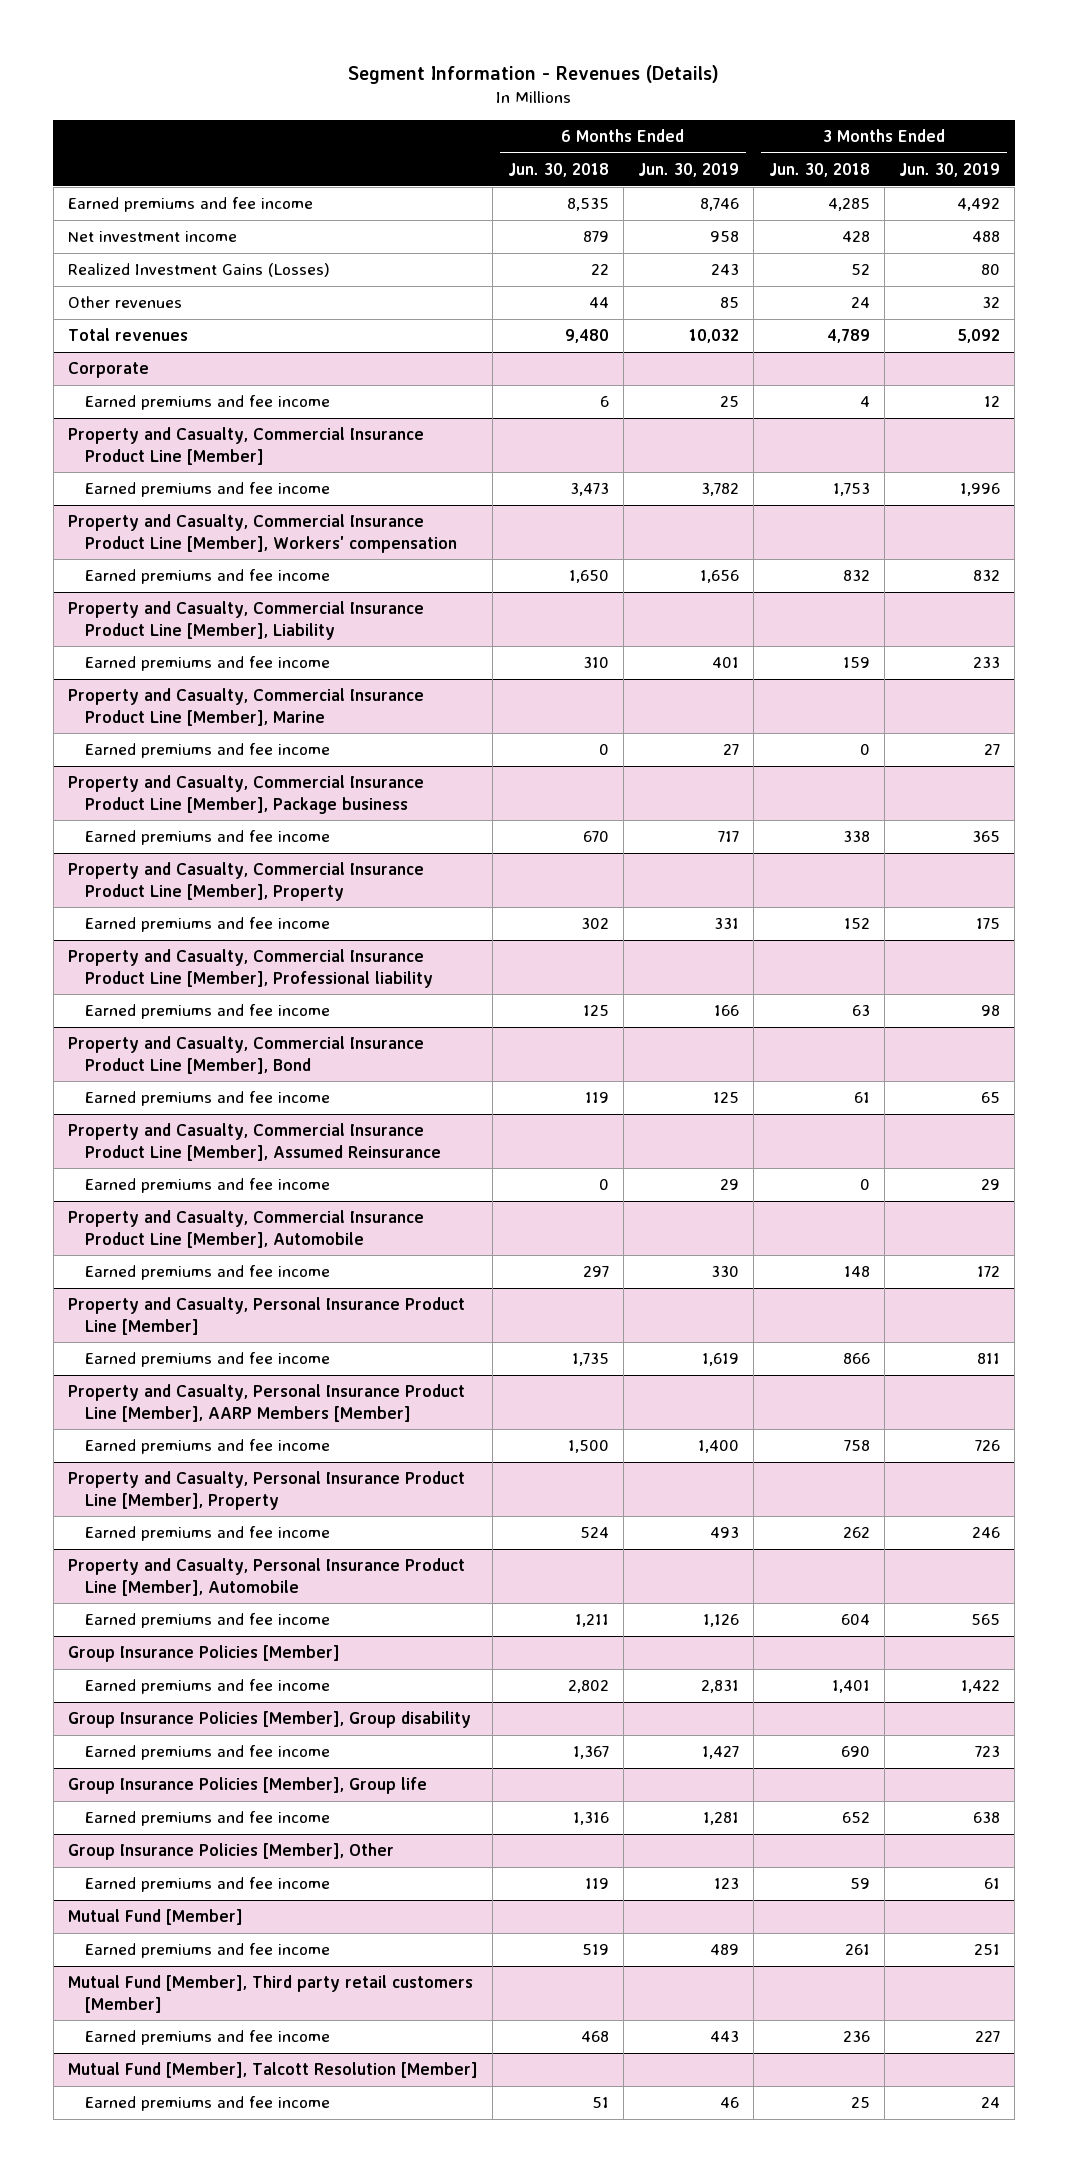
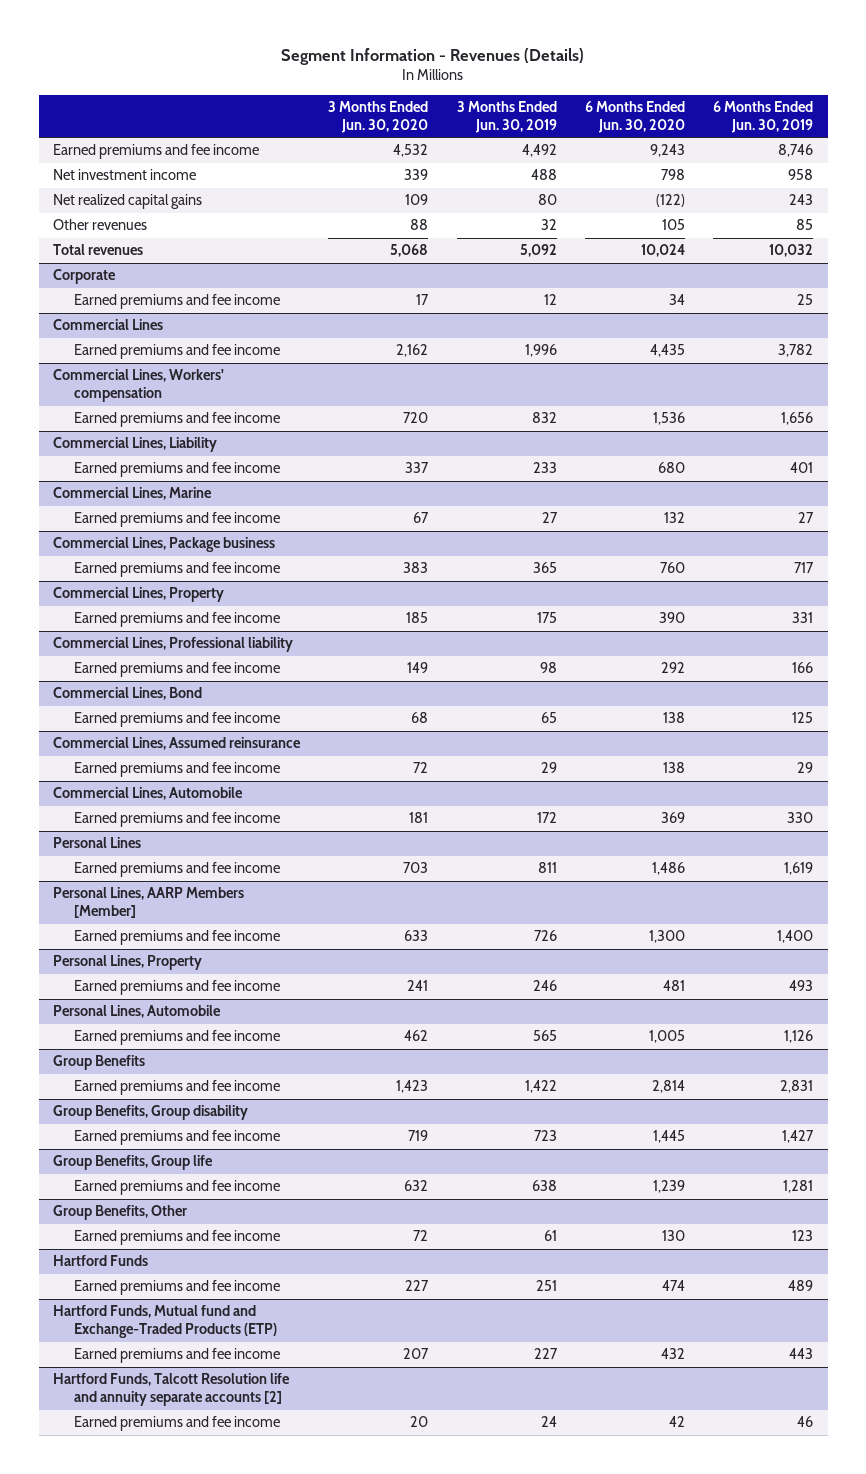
- | 6 Months Ended Jun. 30, 2018 | 6 Months Ended Jun. 30, 2019 | 3 Months Ended Jun. 30, 2018 | 3 Months Ended Jun. 30, 2019
+ | 3 Months Ended Jun. 30, 2020 | 3 Months Ended Jun. 30, 2019 | 6 Months Ended Jun. 30, 2020 | 6 Months Ended Jun. 30, 2019
- Realized Investment Gains (Losses) | 22 | 243 | 52 | 80
+ Net realized capital gains | 109 | 80 | (122) | 243
- Property and Casualty, Commercial Insurance Product Line [Member]
+ Commercial Lines
- Property and Casualty, Commercial Insurance Product Line [Member], Workers' compensation
+ Commercial Lines, Workers' compensation
- Property and Casualty, Commercial Insurance Product Line [Member], Liability
+ Commercial Lines, Liability
- Property and Casualty, Commercial Insurance Product Line [Member], Marine
+ Commercial Lines, Marine
- Property and Casualty, Commercial Insurance Product Line [Member], Package business
+ Commercial Lines, Package business
- Property and Casualty, Commercial Insurance Product Line [Member], Property
+ Commercial Lines, Property
- Property and Casualty, Commercial Insurance Product Line [Member], Professional liability
+ Commercial Lines, Professional liability
- Property and Casualty, Commercial Insurance Product Line [Member], Bond
+ Commercial Lines, Bond
- Property and Casualty, Commercial Insurance Product Line [Member], Assumed Reinsurance
+ Commercial Lines, Assumed reinsurance
- Property and Casualty, Commercial Insurance Product Line [Member], Automobile
+ Commercial Lines, Automobile
- Property and Casualty, Personal Insurance Product Line [Member]
+ Personal Lines
- Property and Casualty, Personal Insurance Product Line [Member], AARP Members [Member]
+ Personal Lines, AARP Members [Member]
- Property and Casualty, Personal Insurance Product Line [Member], Property
+ Personal Lines, Property
- Property and Casualty, Personal Insurance Product Line [Member], Automobile
+ Personal Lines, Automobile
- Group Insurance Policies [Member]
+ Group Benefits
- Group Insurance Policies [Member], Group disability
+ Group Benefits, Group disability
- Group Insurance Policies [Member], Group life
+ Group Benefits, Group life
- Group Insurance Policies [Member], Other
+ Group Benefits, Other
- Mutual Fund [Member]
+ Hartford Funds
- Mutual Fund [Member], Third party retail customers [Member]
+ Hartford Funds, Mutual fund and Exchange-Traded Products (ETP)
- Mutual Fund [Member], Talcott Resolution [Member]
+ Hartford Funds, Talcott Resolution life and annuity separate accounts [2]

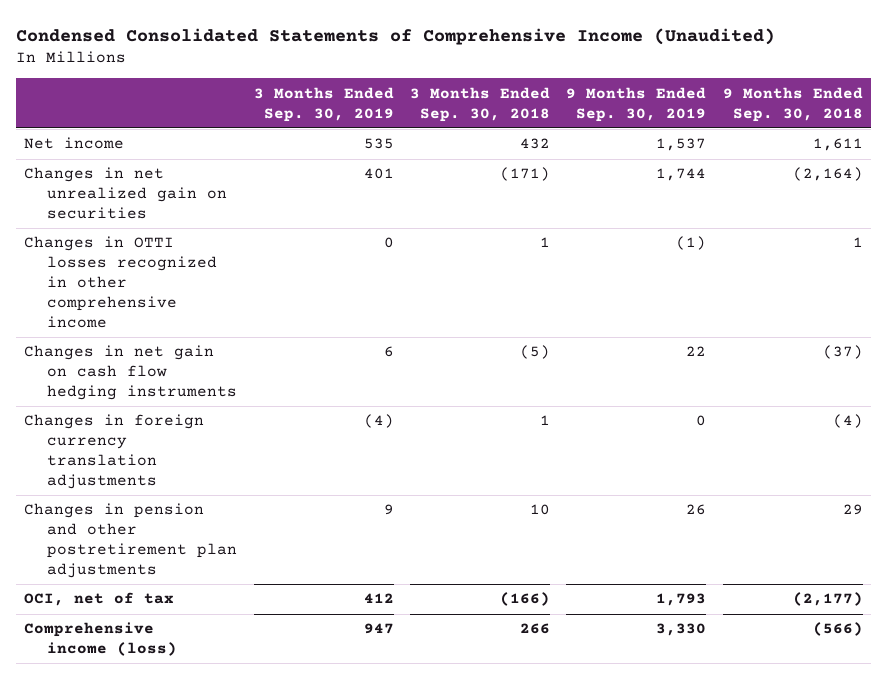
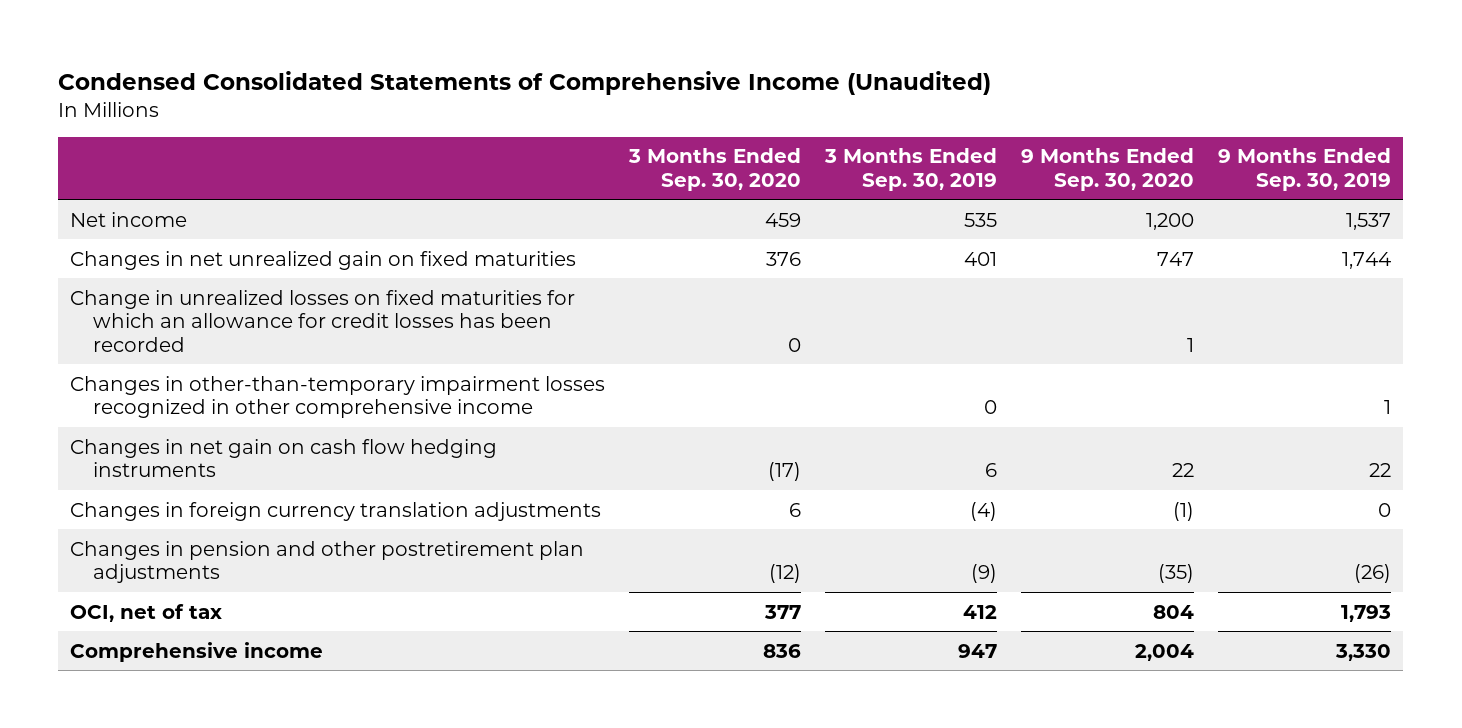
- | 3 Months Ended Sep. 30, 2019 | 3 Months Ended Sep. 30, 2018 | 9 Months Ended Sep. 30, 2019 | 9 Months Ended Sep. 30, 2018
+ | 3 Months Ended Sep. 30, 2020 | 3 Months Ended Sep. 30, 2019 | 9 Months Ended Sep. 30, 2020 | 9 Months Ended Sep. 30, 2019
- Changes in net unrealized gain on securities | 401 | (171) | 1,744 | (2,164)
- Changes in OTTI losses recognized in other comprehensive income | 0 | 1 | (1) | 1
+ Changes in net unrealized gain on fixed maturities | 376 | 401 | 747 | 1,744
+ Change in unrealized losses on fixed maturities for which an allowance for credit losses has been recorded | 0 | | 1 |
+ Changes in other-than-temporary impairment losses recognized in other comprehensive income | | 0 | | 1
- Changes in pension and other postretirement plan adjustments | 9 | 10 | 26 | 29
+ Changes in pension and other postretirement plan adjustments | (12) | (9) | (35) | (26)
- Comprehensive income (loss) | 947 | 266 | 3,330 | (566)
+ Comprehensive income | 836 | 947 | 2,004 | 3,330

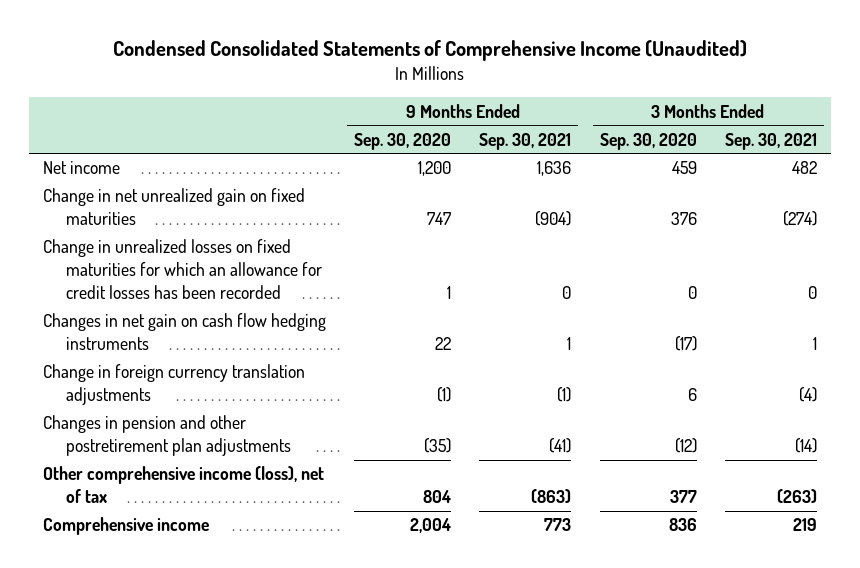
- | 3 Months Ended Sep. 30, 2020 | 3 Months Ended Sep. 30, 2019 | 9 Months Ended Sep. 30, 2020 | 9 Months Ended Sep. 30, 2019
+ | 9 Months Ended Sep. 30, 2020 | 9 Months Ended Sep. 30, 2021 | 3 Months Ended Sep. 30, 2020 | 3 Months Ended Sep. 30, 2021
- Changes in net unrealized gain on fixed maturities | 376 | 401 | 747 | 1,744
+ Change in net unrealized gain on fixed maturities | 747 | (904) | 376 | (274)
- Changes in other-than-temporary impairment losses recognized in other comprehensive income | | 0 | | 1
- Changes in foreign currency translation adjustments | 6 | (4) | (1) | 0
+ Change in foreign currency translation adjustments | (1) | (1) | 6 | (4)
- OCI, net of tax | 377 | 412 | 804 | 1,793
+ Other comprehensive income (loss), net of tax | 804 | (863) | 377 | (263)

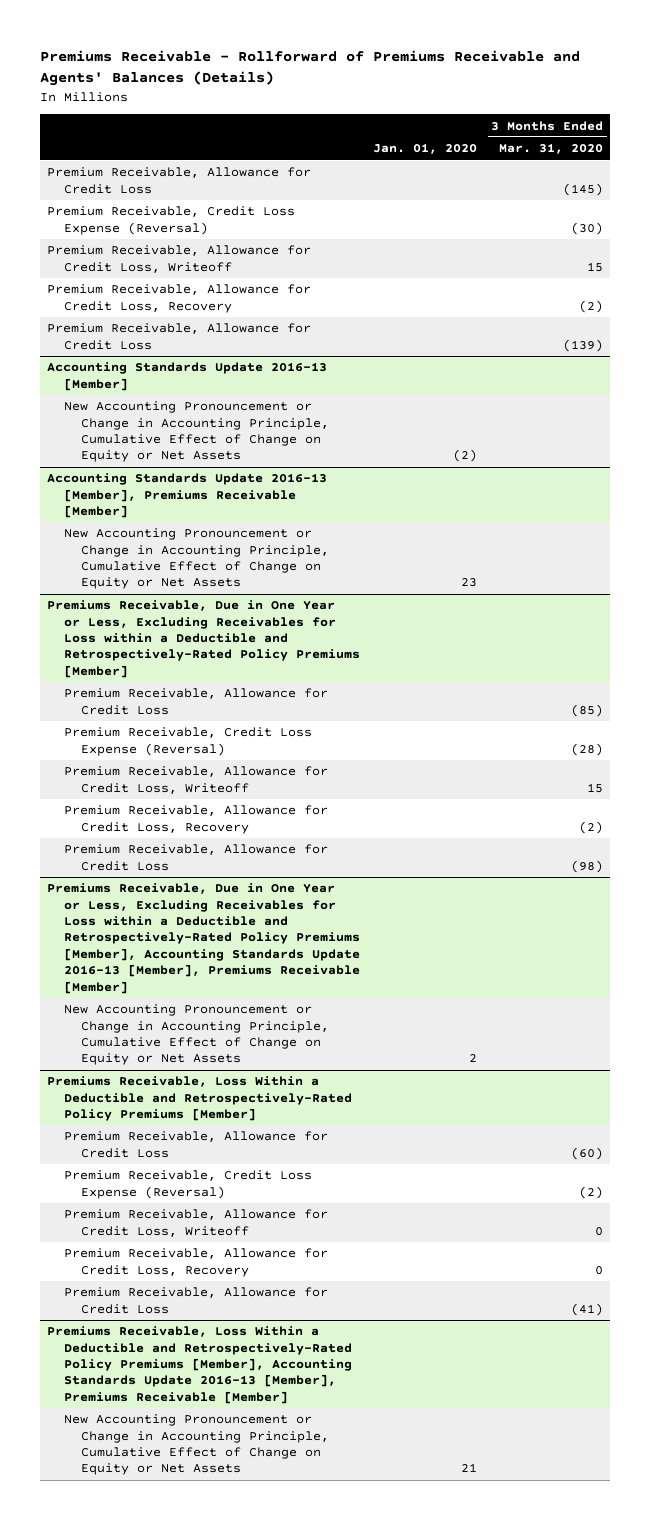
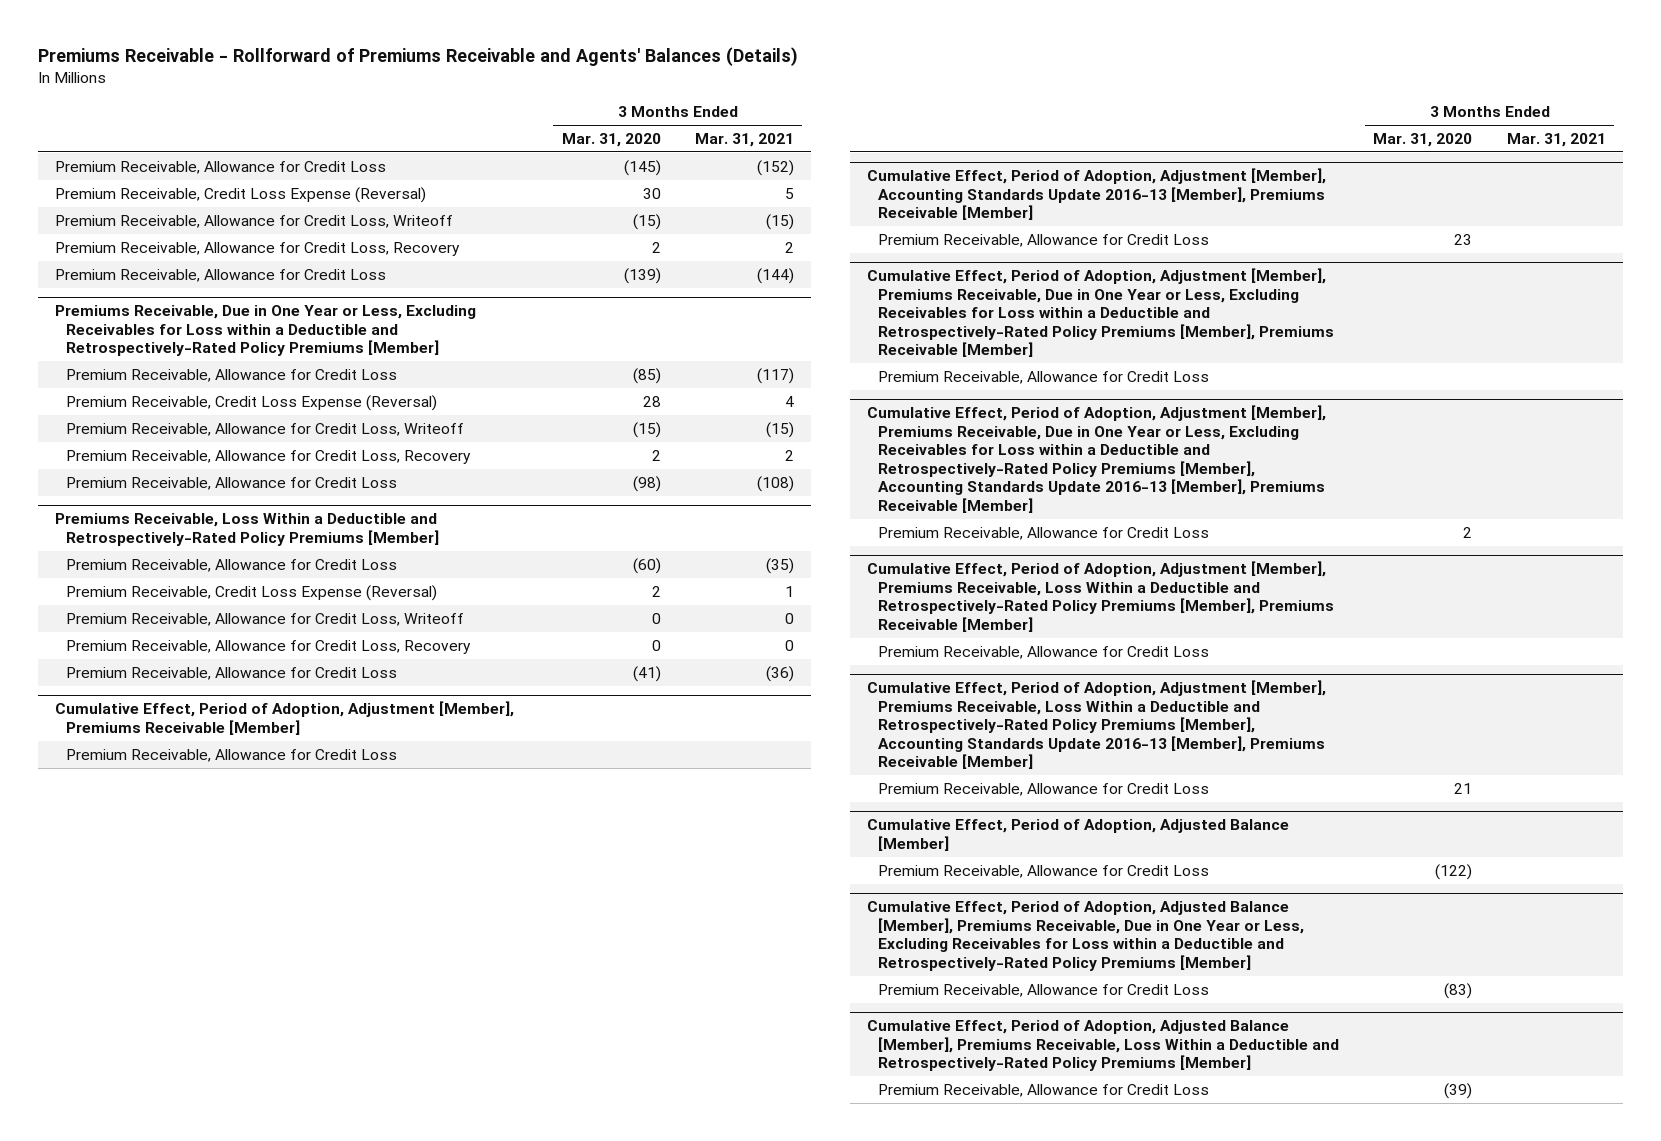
- | Jan. 01, 2020 | 3 Months Ended Mar. 31, 2020
+ | 3 Months Ended Mar. 31, 2020 | 3 Months Ended Mar. 31, 2021
- Premium Receivable, Credit Loss Expense (Reversal) | | (30)
- Premium Receivable, Allowance for Credit Loss, Writeoff | | 15
- Premium Receivable, Allowance for Credit Loss, Recovery | | (2)
+ Premium Receivable, Credit Loss Expense (Reversal) | 30 | 5
+ Premium Receivable, Allowance for Credit Loss, Writeoff | (15) | (15)
+ Premium Receivable, Allowance for Credit Loss, Recovery | 2 | 2
- Accounting Standards Update 2016-13 [Member]
- New Accounting Pronouncement or Change in Accounting Principle, Cumulative Effect of Change on Equity or Net Assets | (2) |
- Accounting Standards Update 2016-13 [Member], Premiums Receivable [Member]
- New Accounting Pronouncement or Change in Accounting Principle, Cumulative Effect of Change on Equity or Net Assets | 23 |
@ Premiums Receivable, Due in One Year or Less, Excluding Receivables for Loss within a Deductible and Retrospectively-Rated Policy Premiums [Member]
- Premium Receivable, Credit Loss Expense (Reversal) | | (28)
- Premium Receivable, Allowance for Credit Loss, Writeoff | | 15
- Premium Receivable, Allowance for Credit Loss, Recovery | | (2)
+ Premium Receivable, Credit Loss Expense (Reversal) | 28 | 4
+ Premium Receivable, Allowance for Credit Loss, Writeoff | (15) | (15)
+ Premium Receivable, Allowance for Credit Loss, Recovery | 2 | 2
- Premiums Receivable, Due in One Year or Less, Excluding Receivables for Loss within a Deductible and Retrospectively-Rated Policy Premiums [Member], Accounting Standards Update 2016-13 [Member], Premiums Receivable [Member]
- New Accounting Pronouncement or Change in Accounting Principle, Cumulative Effect of Change on Equity or Net Assets | 2 |
@ Premiums Receivable, Loss Within a Deductible and Retrospectively-Rated Policy Premiums [Member]
- Premium Receivable, Credit Loss Expense (Reversal) | | (2)
+ Premium Receivable, Credit Loss Expense (Reversal) | 2 | 1
- Premiums Receivable, Loss Within a Deductible and Retrospectively-Rated Policy Premiums [Member], Accounting Standards Update 2016-13 [Member], Premiums Receivable [Member]
- New Accounting Pronouncement or Change in Accounting Principle, Cumulative Effect of Change on Equity or Net Assets | 21 |
+ Cumulative Effect, Period of Adoption, Adjustment [Member], Premiums Receivable [Member]
+ Premium Receivable, Allowance for Credit Loss
+ Cumulative Effect, Period of Adoption, Adjustment [Member], Accounting Standards Update 2016-13 [Member], Premiums Receivable [Member]
+ Premium Receivable, Allowance for Credit Loss | 23 |
+ Cumulative Effect, Period of Adoption, Adjustment [Member], Premiums Receivable, Due in One Year or Less, Excluding Receivables for Loss within a Deductible and Retrospectively-Rated Policy Premiums [Member], Premiums Receivable [Member]
+ Premium Receivable, Allowance for Credit Loss
+ Cumulative Effect, Period of Adoption, Adjustment [Member], Premiums Receivable, Due in One Year or Less, Excluding Receivables for Loss within a Deductible and Retrospectively-Rated Policy Premiums [Member], Accounting Standards Update 2016-13 [Member], Premiums Receivable [Member]
+ Premium Receivable, Allowance for Credit Loss | 2 |
+ Cumulative Effect, Period of Adoption, Adjustment [Member], Premiums Receivable, Loss Within a Deductible and Retrospectively-Rated Policy Premiums [Member], Premiums Receivable [Member]
+ Premium Receivable, Allowance for Credit Loss
+ Cumulative Effect, Period of Adoption, Adjustment [Member], Premiums Receivable, Loss Within a Deductible and Retrospectively-Rated Policy Premiums [Member], Accounting Standards Update 2016-13 [Member], Premiums Receivable [Member]
+ Premium Receivable, Allowance for Credit Loss | 21 |
+ Cumulative Effect, Period of Adoption, Adjusted Balance [Member]
+ Premium Receivable, Allowance for Credit Loss | (122) |
+ Cumulative Effect, Period of Adoption, Adjusted Balance [Member], Premiums Receivable, Due in One Year or Less, Excluding Receivables for Loss within a Deductible and Retrospectively-Rated Policy Premiums [Member]
+ Premium Receivable, Allowance for Credit Loss | (83) |
+ Cumulative Effect, Period of Adoption, Adjusted Balance [Member], Premiums Receivable, Loss Within a Deductible and Retrospectively-Rated Policy Premiums [Member]
+ Premium Receivable, Allowance for Credit Loss | (39) |

